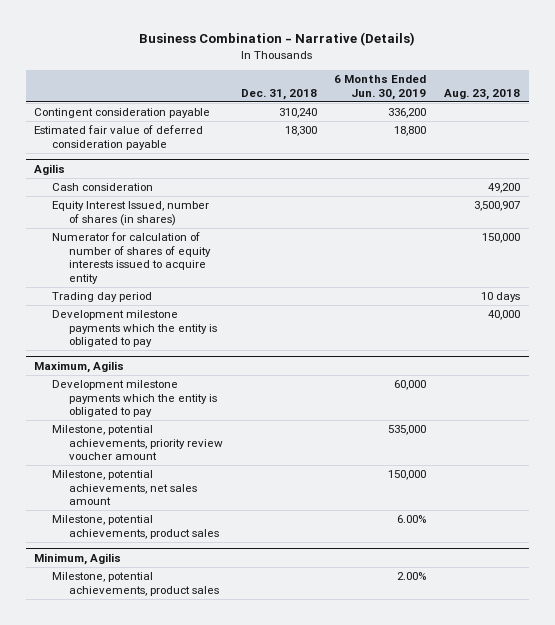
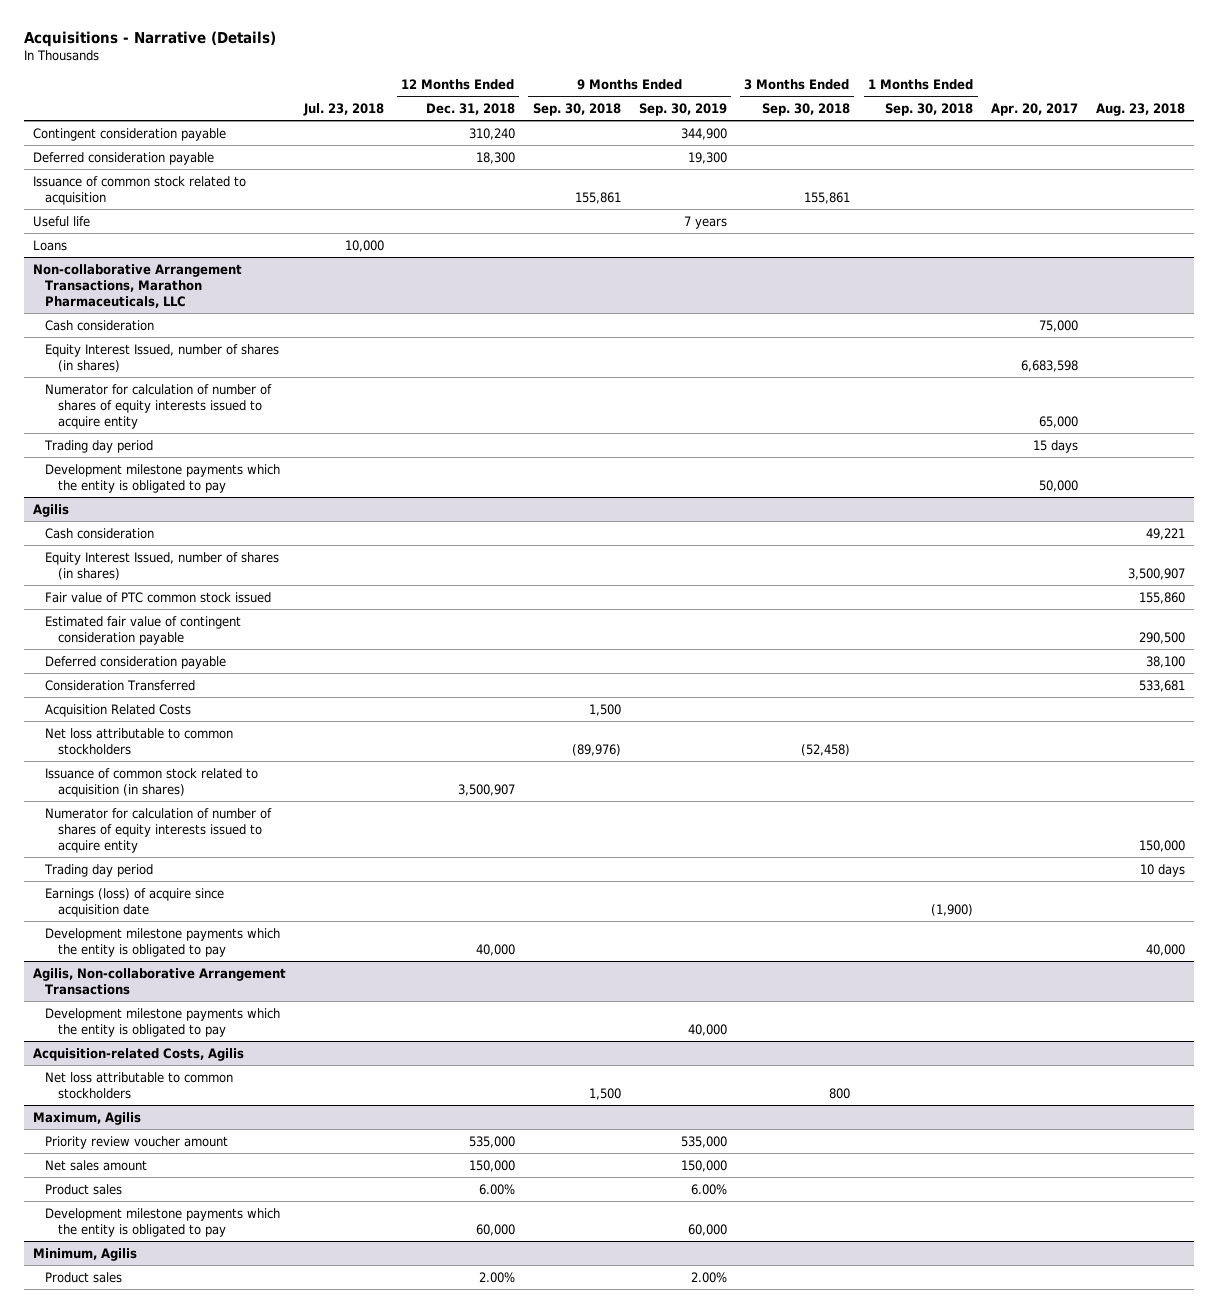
- Business Combination - Narrative (Details)
+ Acquisitions - Narrative (Details)
- | Dec. 31, 2018 | 6 Months Ended Jun. 30, 2019 | Aug. 23, 2018
+ | Jul. 23, 2018 | 12 Months Ended Dec. 31, 2018 | 9 Months Ended Sep. 30, 2018 | 9 Months Ended Sep. 30, 2019 | 3 Months Ended Sep. 30, 2018 | 1 Months Ended Sep. 30, 2018 | Apr. 20, 2017 | Aug. 23, 2018
- Estimated fair value of deferred consideration payable | 18,300 | 18,800 |
+ Deferred consideration payable | | 18,300 | | 19,300 | | | |
+ Issuance of common stock related to acquisition | | | 155,861 | | 155,861 | | |
+ Useful life | | | | 7 years | | | |
+ Loans | 10,000 | | | | | | |
+ Non-collaborative Arrangement Transactions, Marathon Pharmaceuticals, LLC
+ Cash consideration | | | | | | | 75,000 |
+ Equity Interest Issued, number of shares (in shares) | | | | | | | 6,683,598 |
+ Numerator for calculation of number of shares of equity interests issued to acquire entity | | | | | | | 65,000 |
+ Trading day period | | | | | | | 15 days |
+ Development milestone payments which the entity is obligated to pay | | | | | | | 50,000 |
@ Agilis
- Cash consideration | | | 49,200
+ Cash consideration | | | | | | | | 49,221
+ Fair value of PTC common stock issued | | | | | | | | 155,860
+ Estimated fair value of contingent consideration payable | | | | | | | | 290,500
+ Deferred consideration payable | | | | | | | | 38,100
+ Consideration Transferred | | | | | | | | 533,681
+ Acquisition Related Costs | | | 1,500 | | | | |
+ Net loss attributable to common stockholders | | | (89,976) | | (52,458) | | |
+ Issuance of common stock related to acquisition (in shares) | | 3,500,907 | | | | | |
+ Earnings (loss) of acquire since acquisition date | | | | | | (1,900) | |
+ Agilis, Non-collaborative Arrangement Transactions
+ Development milestone payments which the entity is obligated to pay | | | | 40,000 | | | |
+ Acquisition-related Costs, Agilis
+ Net loss attributable to common stockholders | | | 1,500 | | 800 | | |
@ Maximum, Agilis
+ Priority review voucher amount | | 535,000 | | 535,000 | | | |
+ Net sales amount | | 150,000 | | 150,000 | | | |
+ Product sales | | 6.00% | | 6.00% | | | |
- Milestone, potential achievements, priority review voucher amount | | 535,000 |
- Milestone, potential achievements, net sales amount | | 150,000 |
- Milestone, potential achievements, product sales | | 6.00% |
@ Minimum, Agilis
- Milestone, potential achievements, product sales | | 2.00% |
+ Product sales | | 2.00% | | 2.00% | | | |

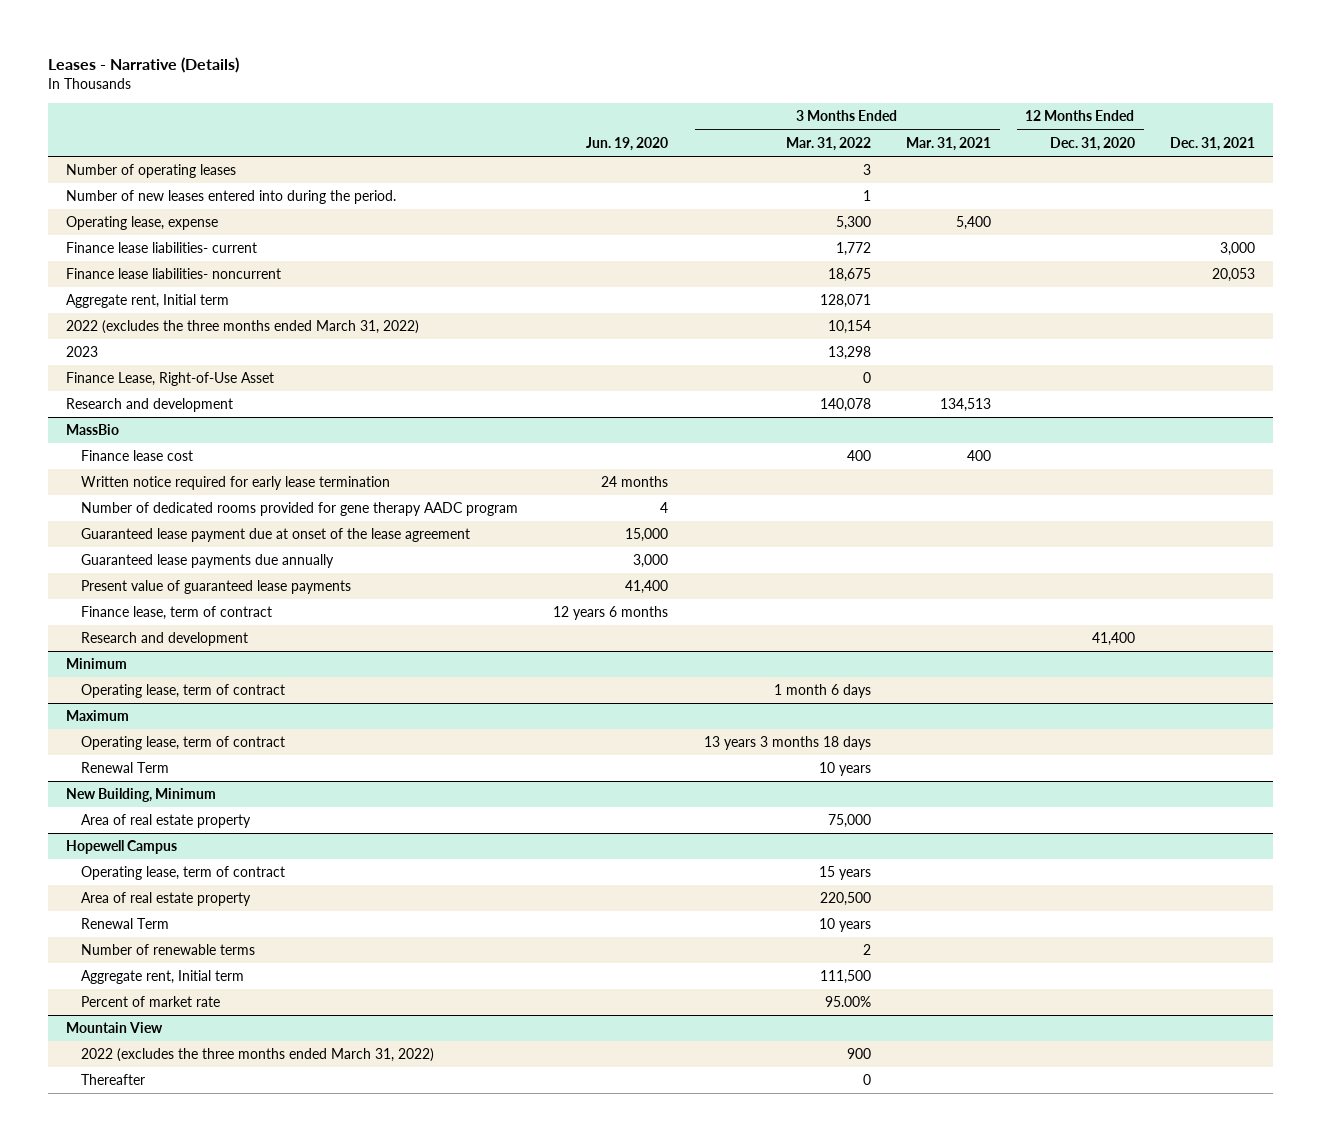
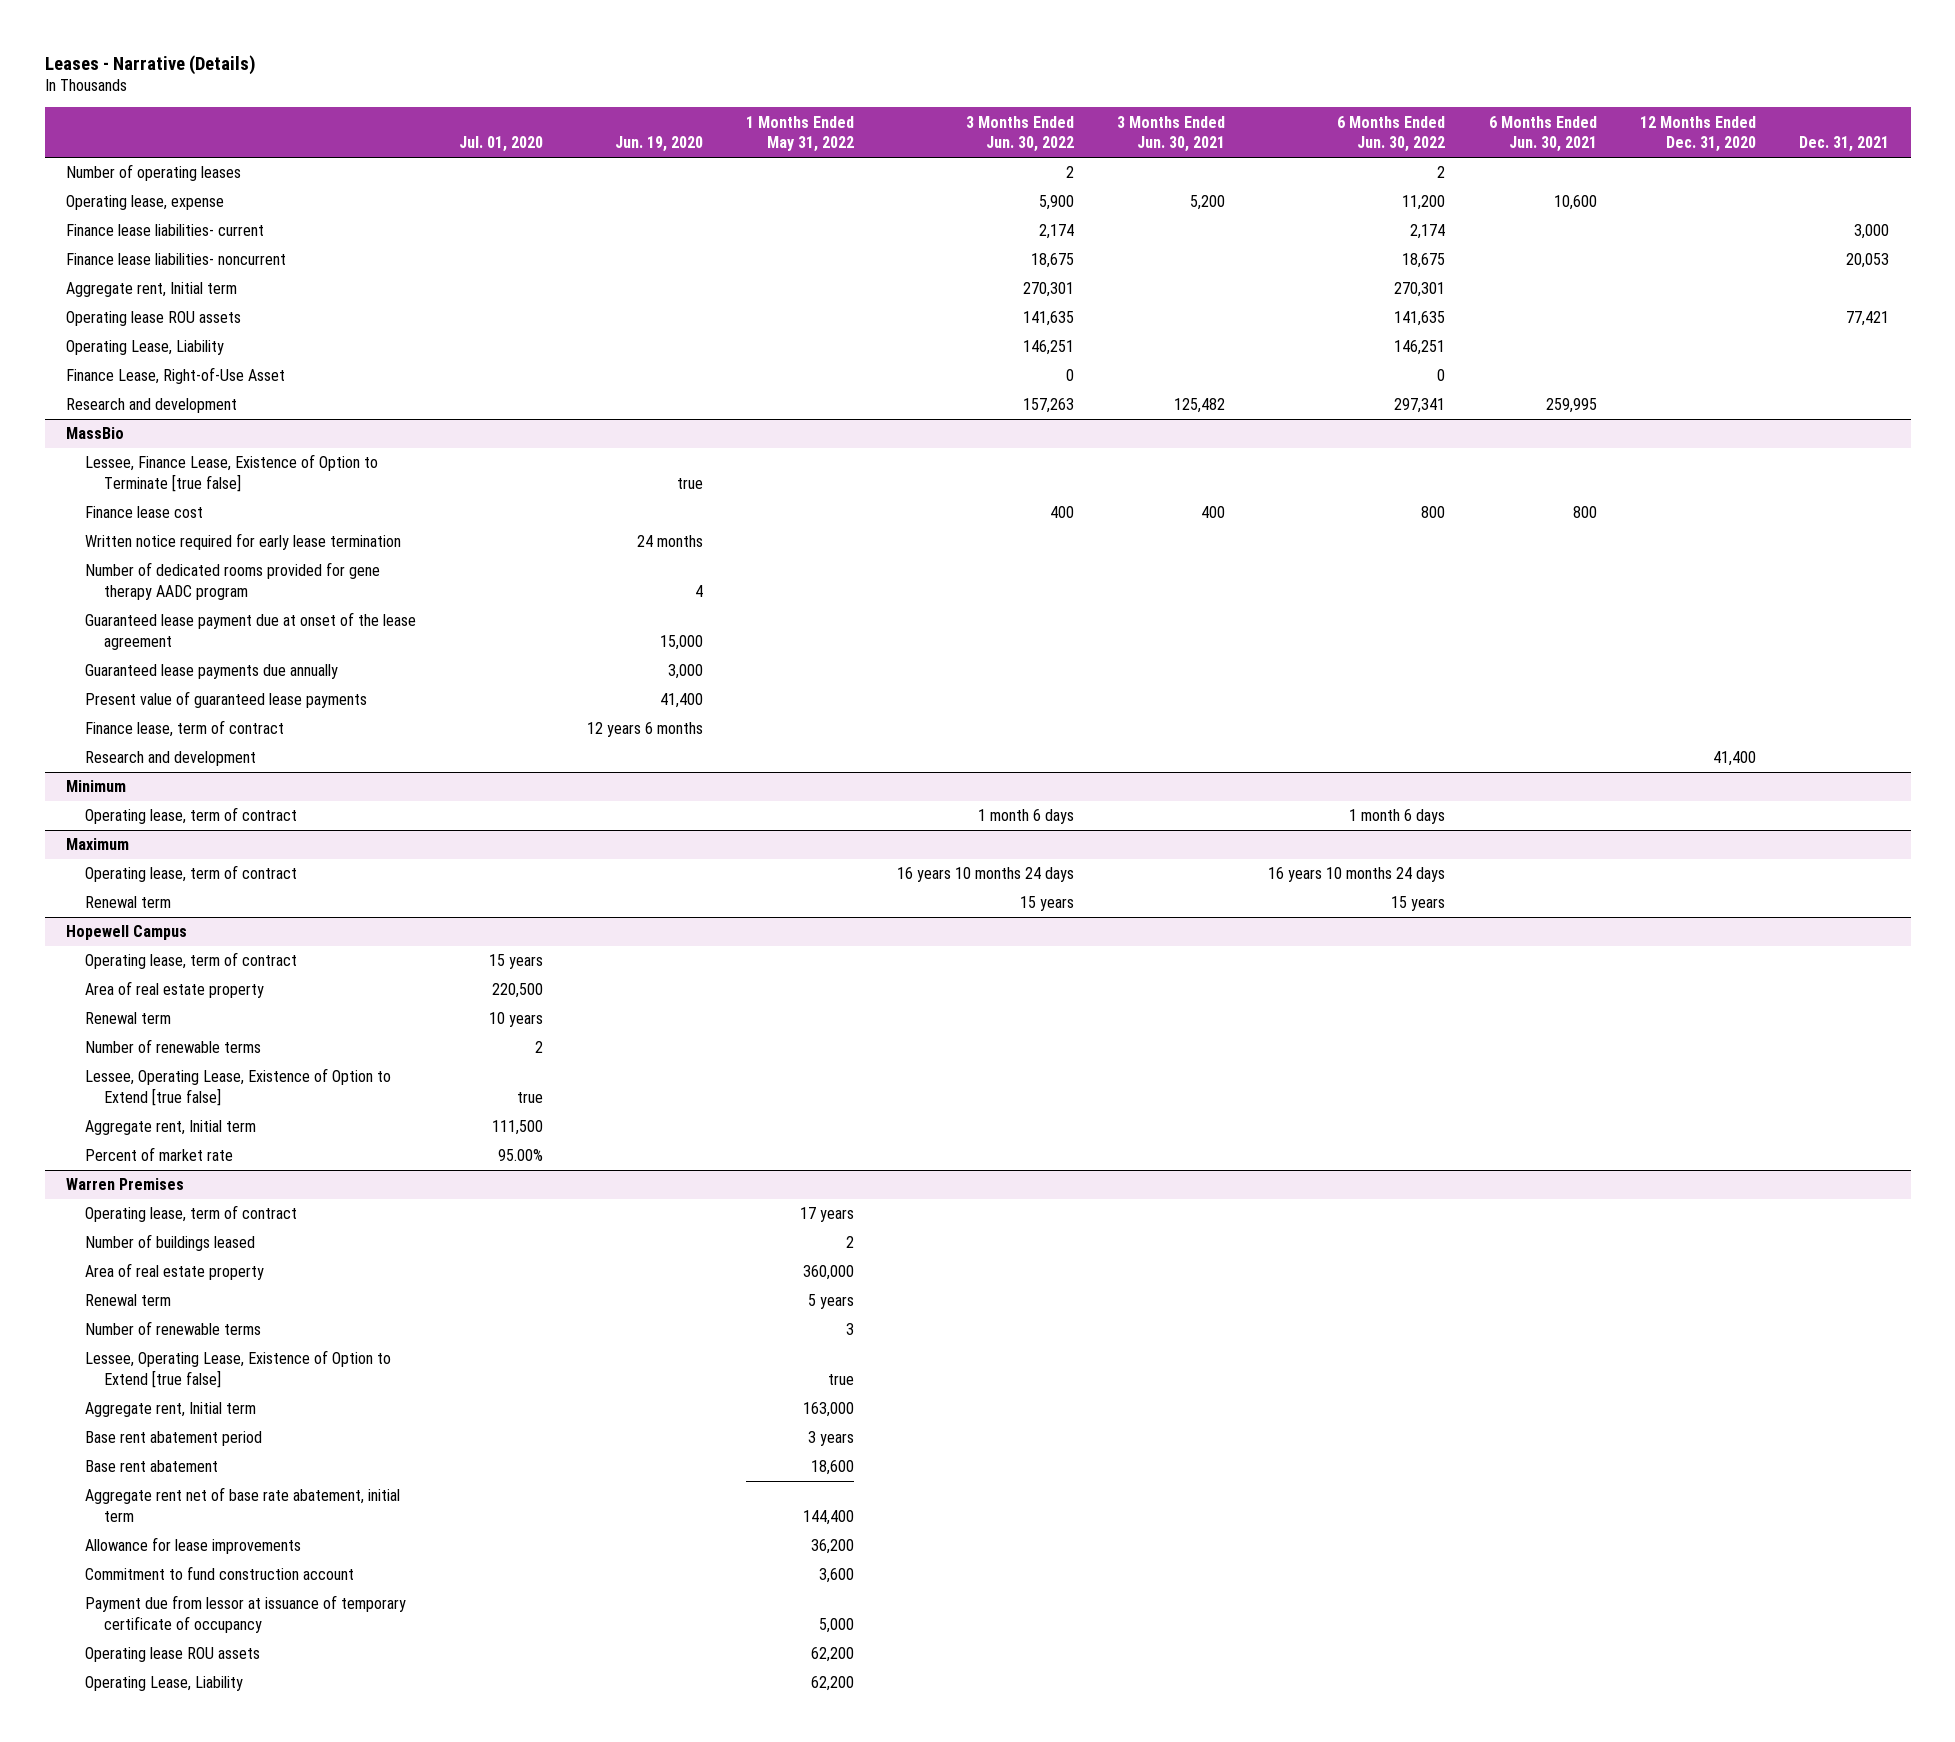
- | Jun. 19, 2020 | 3 Months Ended Mar. 31, 2022 | 3 Months Ended Mar. 31, 2021 | 12 Months Ended Dec. 31, 2020 | Dec. 31, 2021
+ | Jul. 01, 2020 | Jun. 19, 2020 | 1 Months Ended May 31, 2022 | 3 Months Ended Jun. 30, 2022 | 3 Months Ended Jun. 30, 2021 | 6 Months Ended Jun. 30, 2022 | 6 Months Ended Jun. 30, 2021 | 12 Months Ended Dec. 31, 2020 | Dec. 31, 2021
- Number of new leases entered into during the period. | | 1 | | |
- 2022 (excludes the three months ended March 31, 2022) | | 10,154 | | |
- 2023 | | 13,298 | | |
+ Operating lease ROU assets | | | | 141,635 | | 141,635 | | | 77,421
+ Operating Lease, Liability | | | | 146,251 | | 146,251 | | |
@ MassBio
+ Lessee, Finance Lease, Existence of Option to Terminate [true false] | | true | | | | | | |
@ Maximum
- Renewal Term | | 10 years | | |
- New Building, Minimum
- Area of real estate property | | 75,000 | | |
@ Maximum
+ Renewal term | | | | 15 years | | 15 years | | |
@ Hopewell Campus
- Renewal Term | | 10 years | | |
+ Renewal term | 10 years | | | | | | | |
+ Lessee, Operating Lease, Existence of Option to Extend [true false] | true | | | | | | | |
- Mountain View
- 2022 (excludes the three months ended March 31, 2022) | | 900 | | |
- Thereafter | | 0 | | |
+ Warren Premises
+ Operating lease, term of contract | | | 17 years | | | | | |
+ Number of buildings leased | | | 2 | | | | | |
+ Area of real estate property | | | 360,000 | | | | | |
+ Renewal term | | | 5 years | | | | | |
+ Number of renewable terms | | | 3 | | | | | |
+ Lessee, Operating Lease, Existence of Option to Extend [true false] | | | true | | | | | |
+ Aggregate rent, Initial term | | | 163,000 | | | | | |
+ Base rent abatement period | | | 3 years | | | | | |
+ Base rent abatement | | | 18,600 | | | | | |
+ Aggregate rent net of base rate abatement, initial term | | | 144,400 | | | | | |
+ Allowance for lease improvements | | | 36,200 | | | | | |
+ Commitment to fund construction account | | | 3,600 | | | | | |
+ Payment due from lessor at issuance of temporary certificate of occupancy | | | 5,000 | | | | | |
+ Operating lease ROU assets | | | 62,200 | | | | | |
+ Operating Lease, Liability | | | 62,200 | | | | | |

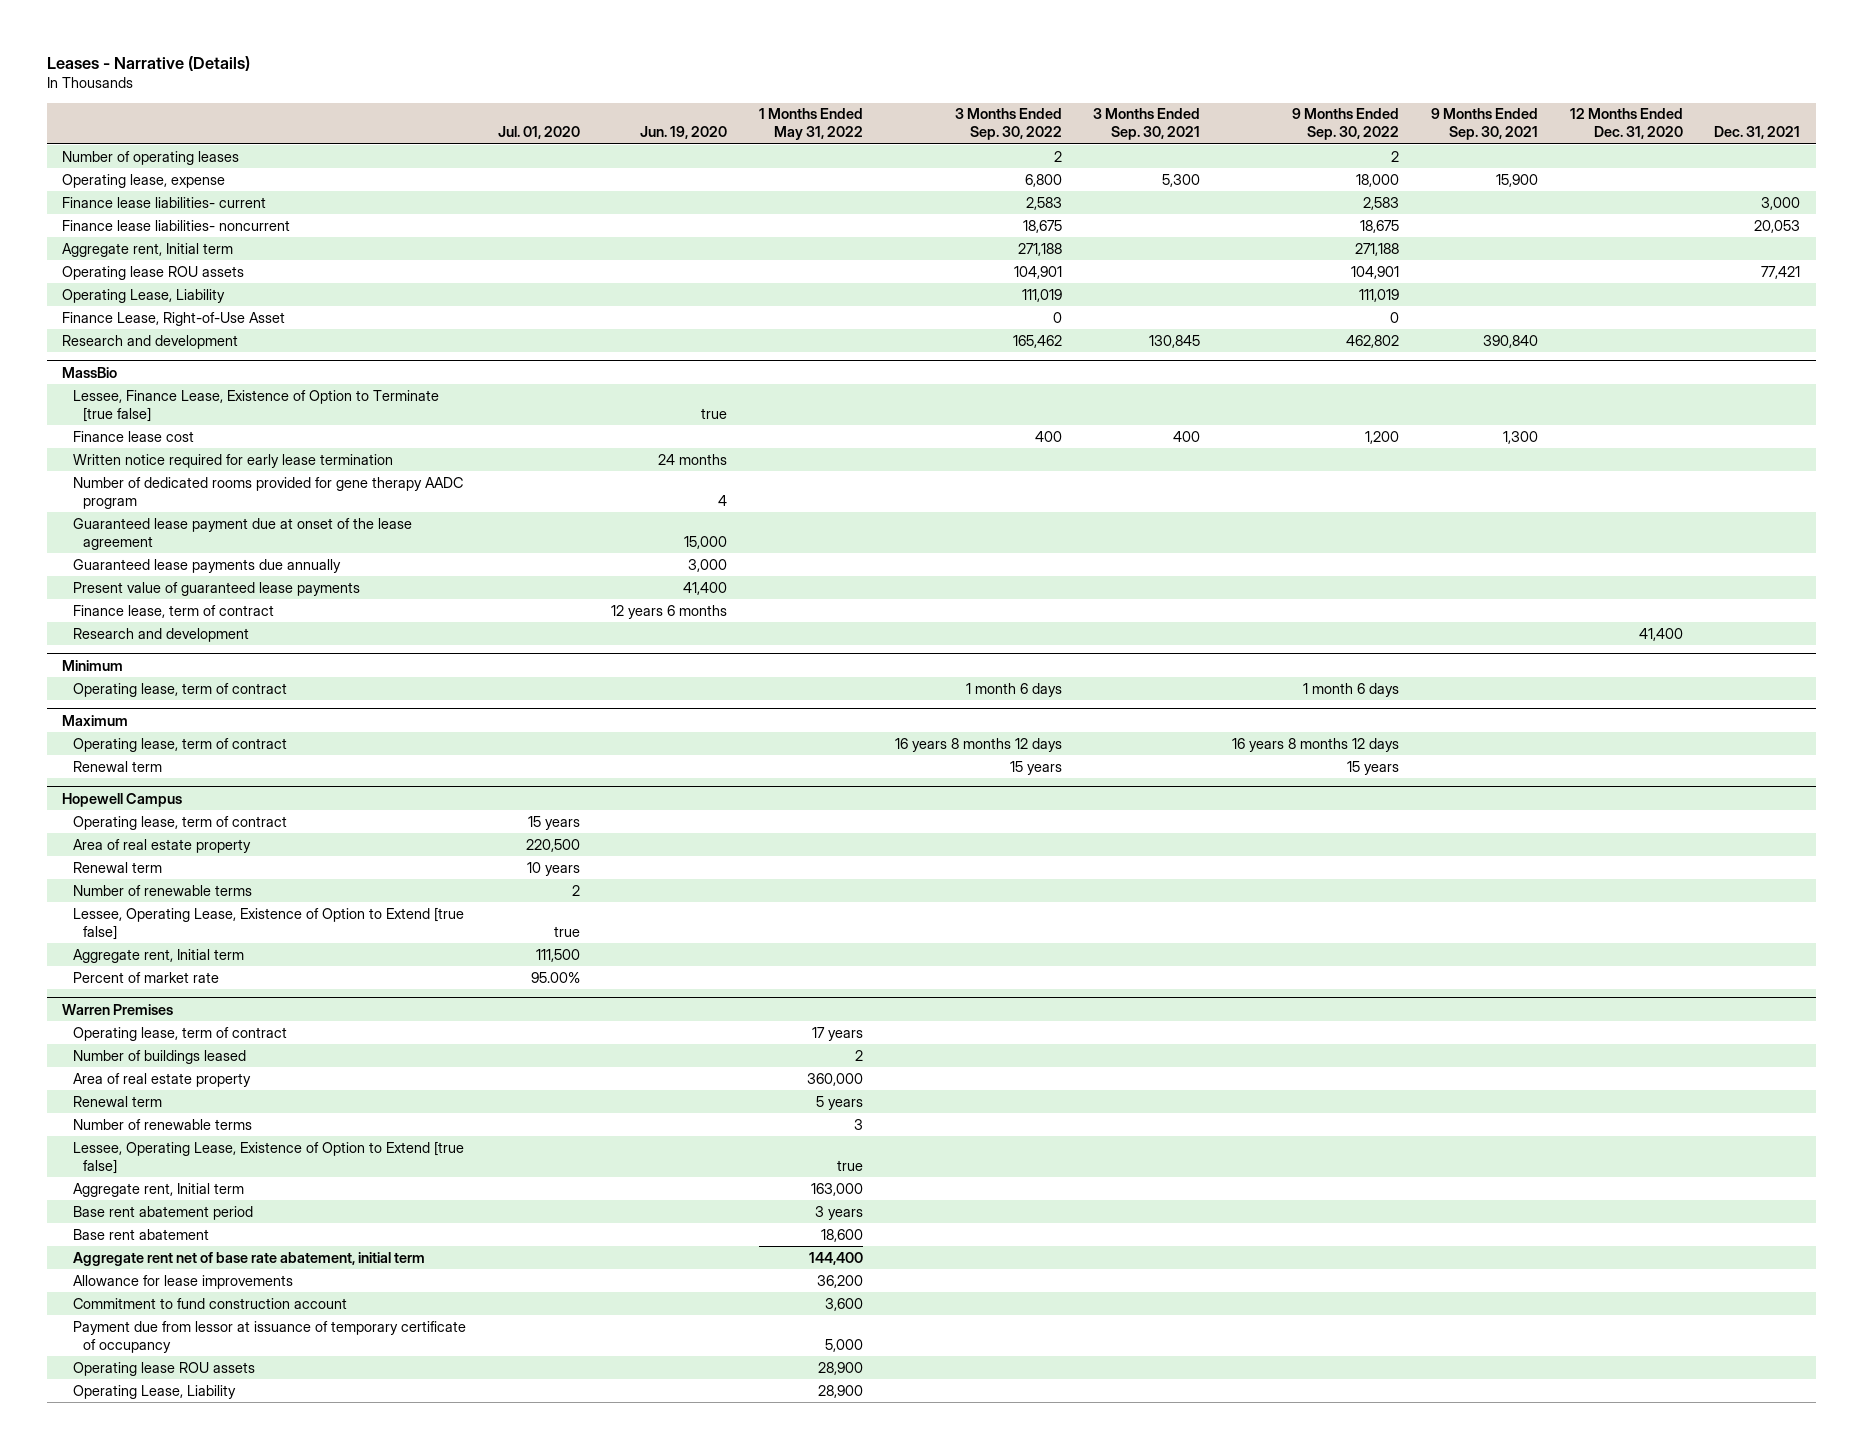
- | Jul. 01, 2020 | Jun. 19, 2020 | 1 Months Ended May 31, 2022 | 3 Months Ended Jun. 30, 2022 | 3 Months Ended Jun. 30, 2021 | 6 Months Ended Jun. 30, 2022 | 6 Months Ended Jun. 30, 2021 | 12 Months Ended Dec. 31, 2020 | Dec. 31, 2021
+ | Jul. 01, 2020 | Jun. 19, 2020 | 1 Months Ended May 31, 2022 | 3 Months Ended Sep. 30, 2022 | 3 Months Ended Sep. 30, 2021 | 9 Months Ended Sep. 30, 2022 | 9 Months Ended Sep. 30, 2021 | 12 Months Ended Dec. 31, 2020 | Dec. 31, 2021
@ Warren Premises
- Operating lease ROU assets | | | 62,200 | | | | | |
- Operating Lease, Liability | | | 62,200 | | | | | |
+ Operating lease ROU assets | | | 28,900 | | | | | |
+ Operating Lease, Liability | | | 28,900 | | | | | |

